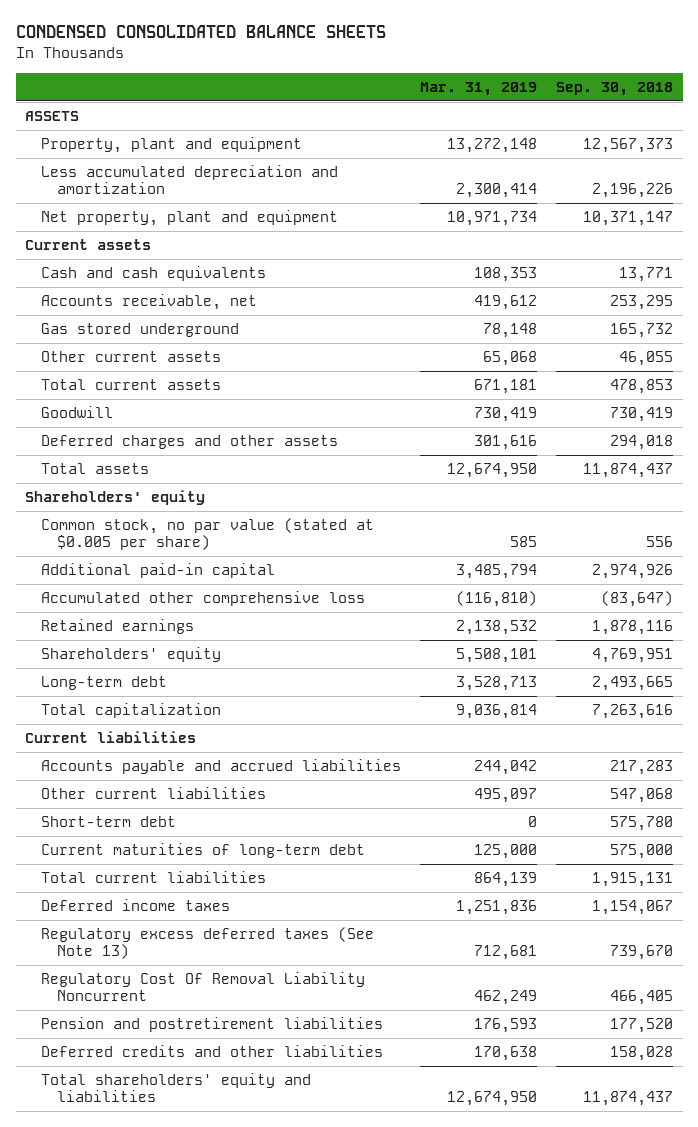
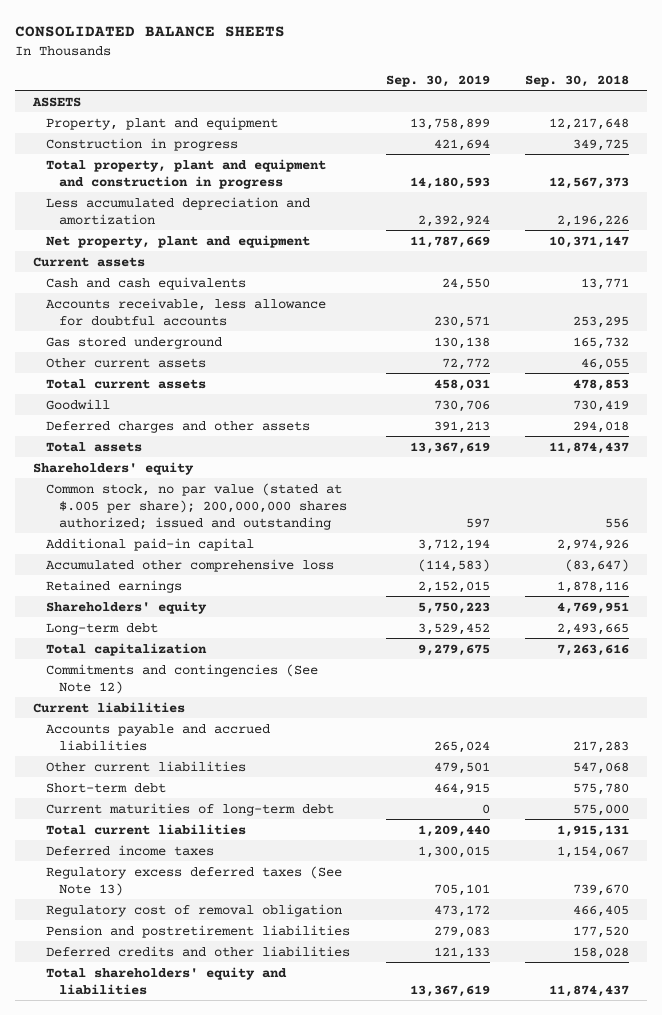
- CONDENSED CONSOLIDATED BALANCE SHEETS
+ CONSOLIDATED BALANCE SHEETS
- | Mar. 31, 2019 | Sep. 30, 2018
+ | Sep. 30, 2019 | Sep. 30, 2018
- Property, plant and equipment | 13,272,148 | 12,567,373
+ Property, plant and equipment | 13,758,899 | 12,217,648
+ Construction in progress | 421,694 | 349,725
+ Total property, plant and equipment and construction in progress | 14,180,593 | 12,567,373
- Accounts receivable, net | 419,612 | 253,295
+ Accounts receivable, less allowance for doubtful accounts | 230,571 | 253,295
- Common stock, no par value (stated at $0.005 per share) | 585 | 556
+ Common stock, no par value (stated at $.005 per share); 200,000,000 shares authorized; issued and outstanding | 597 | 556
+ Commitments and contingencies (See Note 12)
- Regulatory Cost Of Removal Liability Noncurrent | 462,249 | 466,405
+ Regulatory cost of removal obligation | 473,172 | 466,405

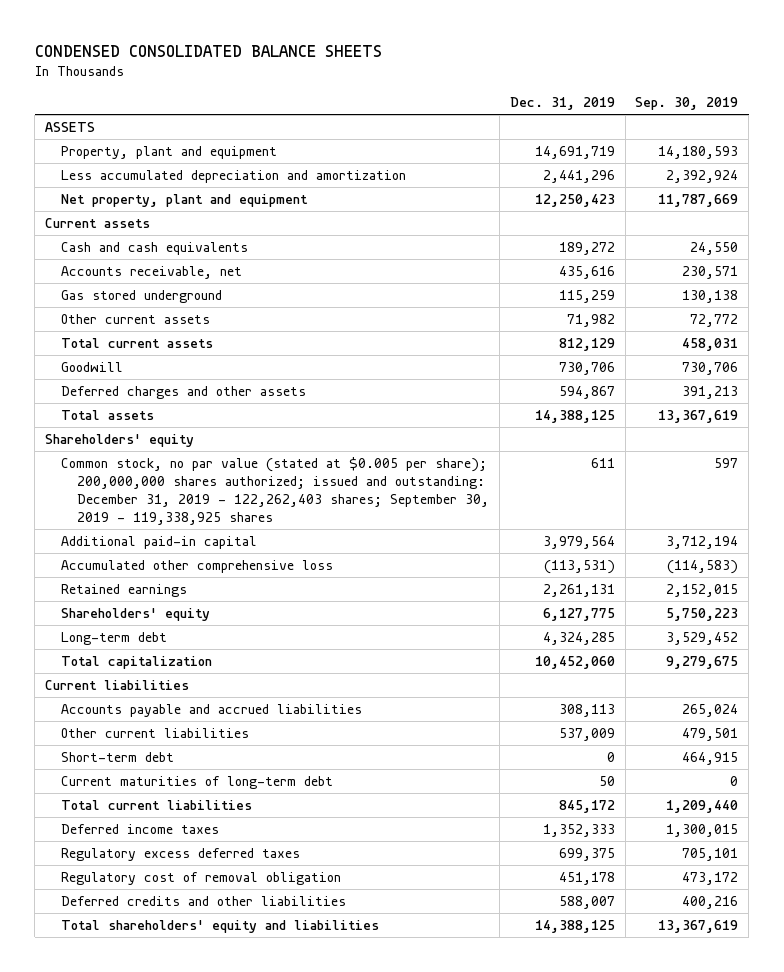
- CONSOLIDATED BALANCE SHEETS
+ CONDENSED CONSOLIDATED BALANCE SHEETS
- | Sep. 30, 2019 | Sep. 30, 2018
+ | Dec. 31, 2019 | Sep. 30, 2019
- Property, plant and equipment | 13,758,899 | 12,217,648
- Construction in progress | 421,694 | 349,725
- Total property, plant and equipment and construction in progress | 14,180,593 | 12,567,373
+ Property, plant and equipment | 14,691,719 | 14,180,593
- Accounts receivable, less allowance for doubtful accounts | 230,571 | 253,295
+ Accounts receivable, net | 435,616 | 230,571
- Common stock, no par value (stated at $.005 per share); 200,000,000 shares authorized; issued and outstanding | 597 | 556
+ Common stock, no par value (stated at $0.005 per share); 200,000,000 shares authorized; issued and outstanding: December 31, 2019 - 122,262,403 shares; September 30, 2019 - 119,338,925 shares | 611 | 597
- Commitments and contingencies (See Note 12)
- Regulatory excess deferred taxes (See Note 13) | 705,101 | 739,670
+ Regulatory excess deferred taxes | 699,375 | 705,101
- Pension and postretirement liabilities | 279,083 | 177,520
- Deferred credits and other liabilities | 121,133 | 158,028
+ Deferred credits and other liabilities | 588,007 | 400,216

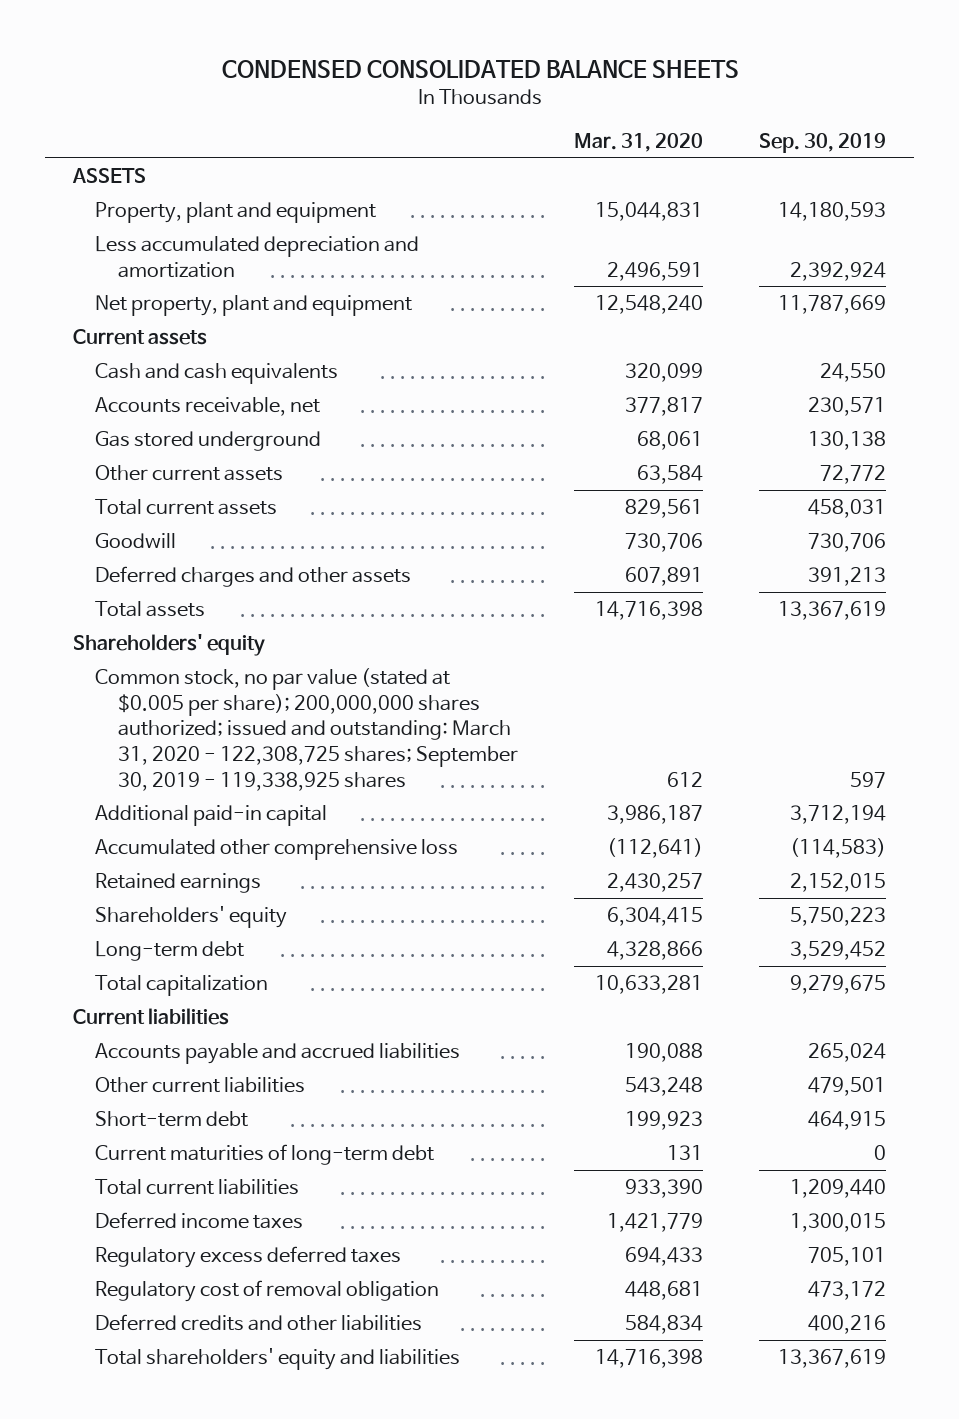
- | Dec. 31, 2019 | Sep. 30, 2019
+ | Mar. 31, 2020 | Sep. 30, 2019
- Common stock, no par value (stated at $0.005 per share); 200,000,000 shares authorized; issued and outstanding: December 31, 2019 - 122,262,403 shares; September 30, 2019 - 119,338,925 shares | 611 | 597
+ Common stock, no par value (stated at $0.005 per share); 200,000,000 shares authorized; issued and outstanding: March 31, 2020 - 122,308,725 shares; September 30, 2019 - 119,338,925 shares | 612 | 597

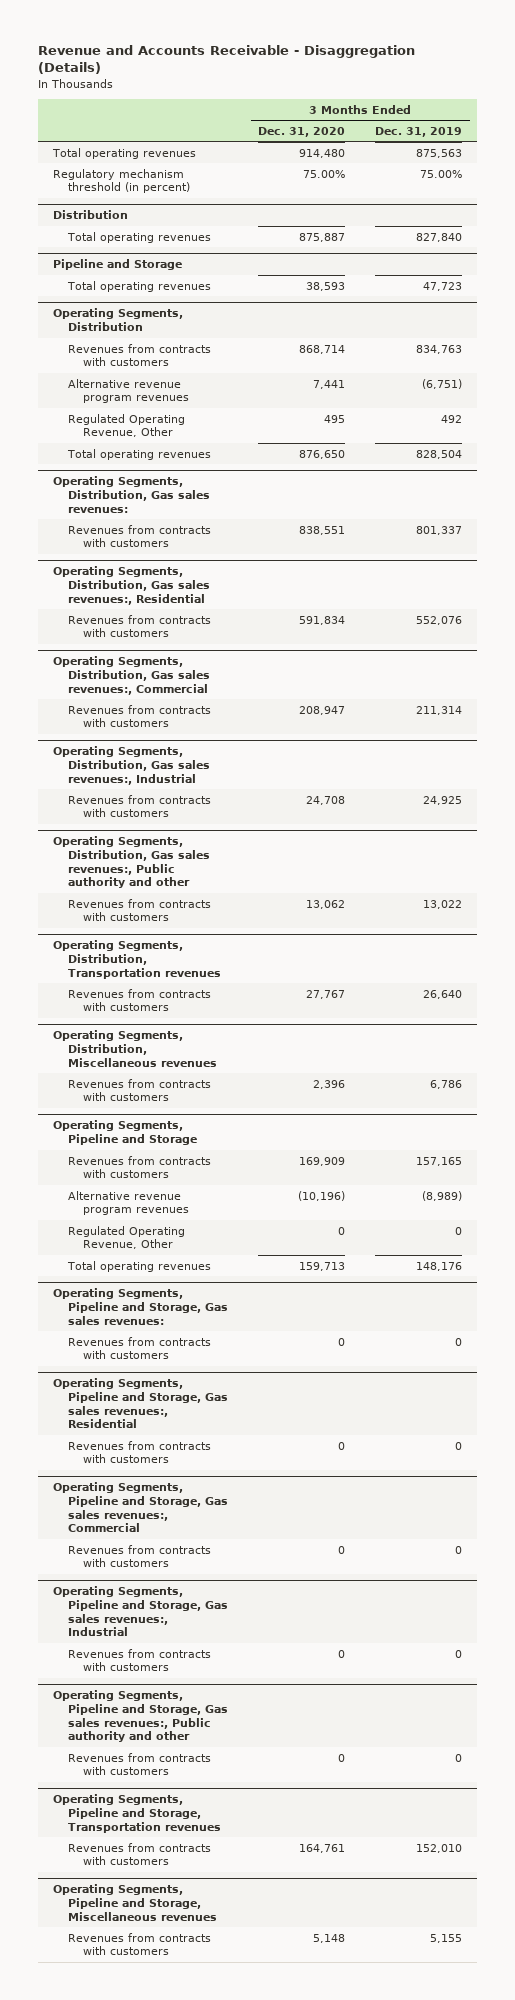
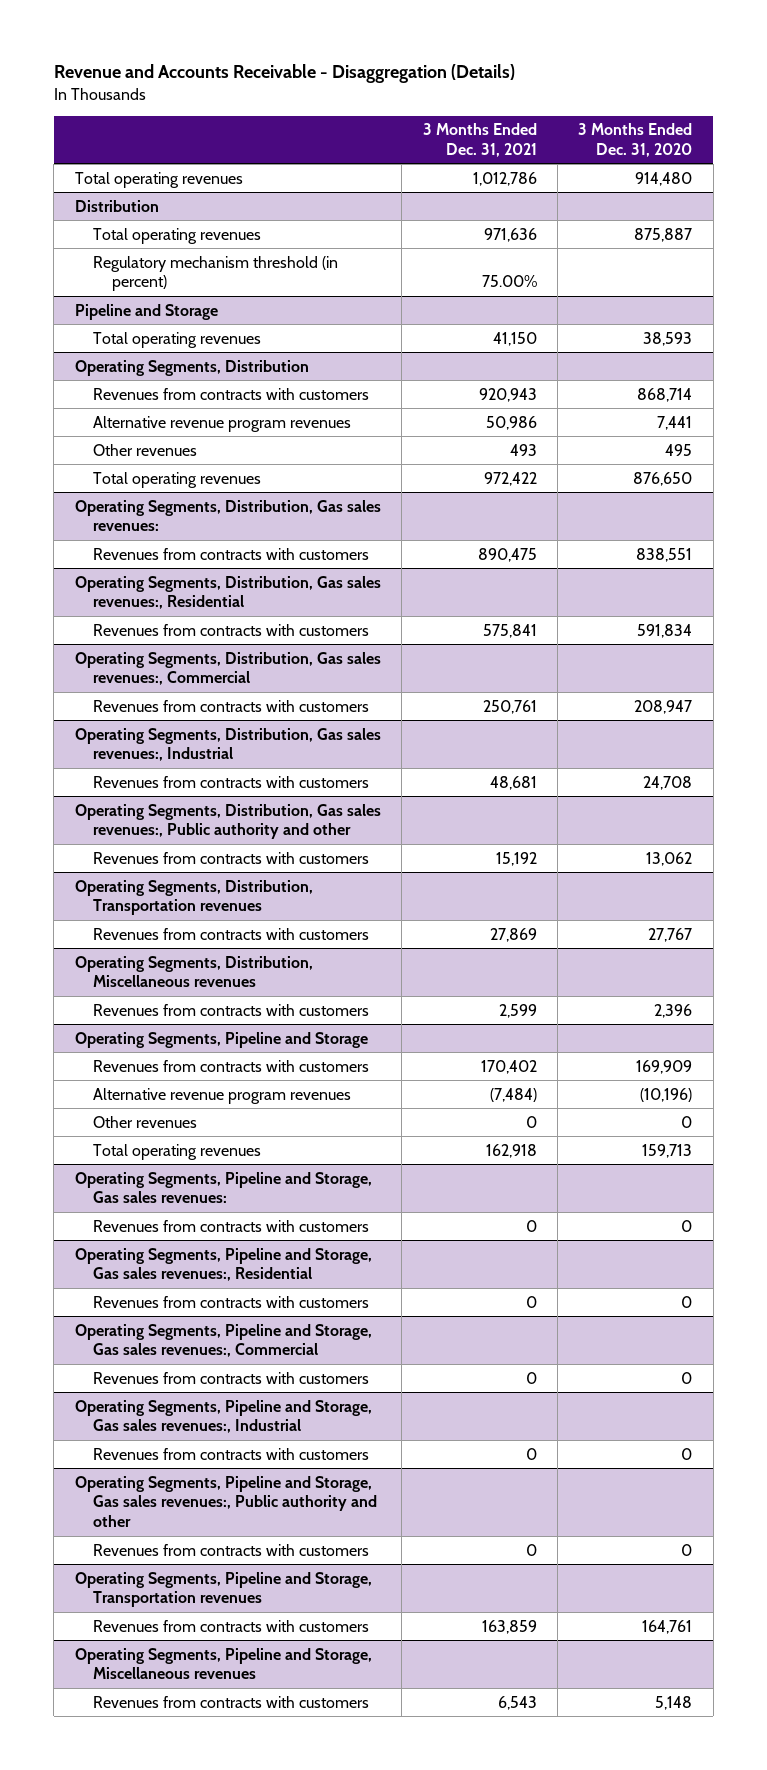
- | 3 Months Ended Dec. 31, 2020 | 3 Months Ended Dec. 31, 2019
+ | 3 Months Ended Dec. 31, 2021 | 3 Months Ended Dec. 31, 2020
- Regulatory mechanism threshold (in percent) | 75.00% | 75.00%
@ Distribution
+ Regulatory mechanism threshold (in percent) | 75.00% |
@ Operating Segments, Distribution
- Regulated Operating Revenue, Other | 495 | 492
+ Other revenues | 493 | 495
@ Operating Segments, Pipeline and Storage
- Regulated Operating Revenue, Other | 0 | 0
+ Other revenues | 0 | 0

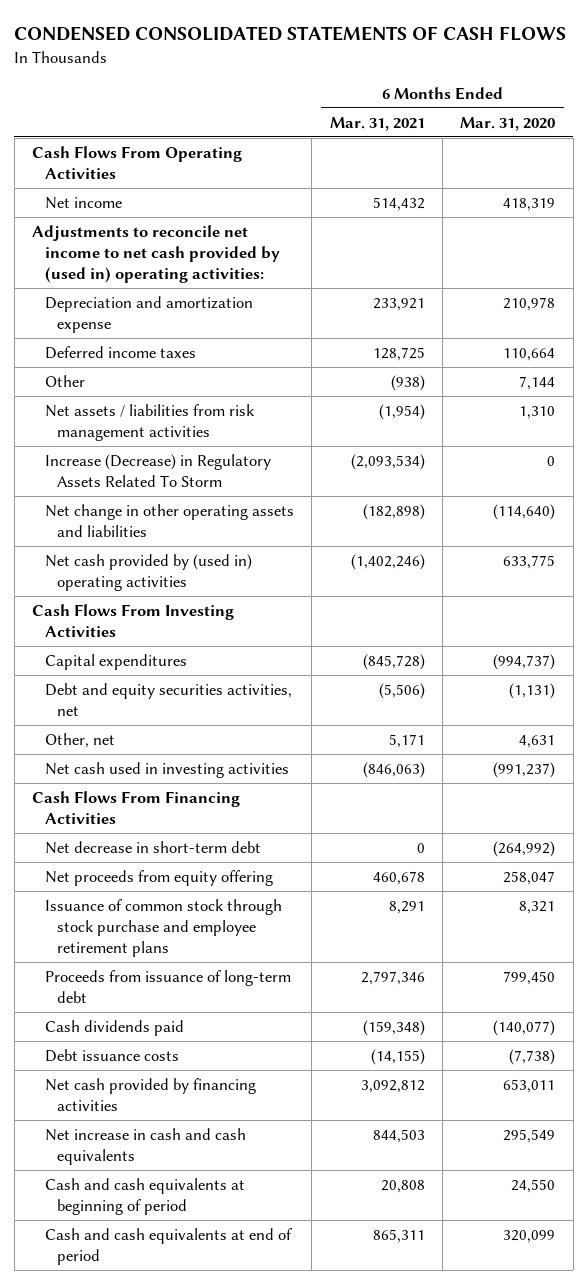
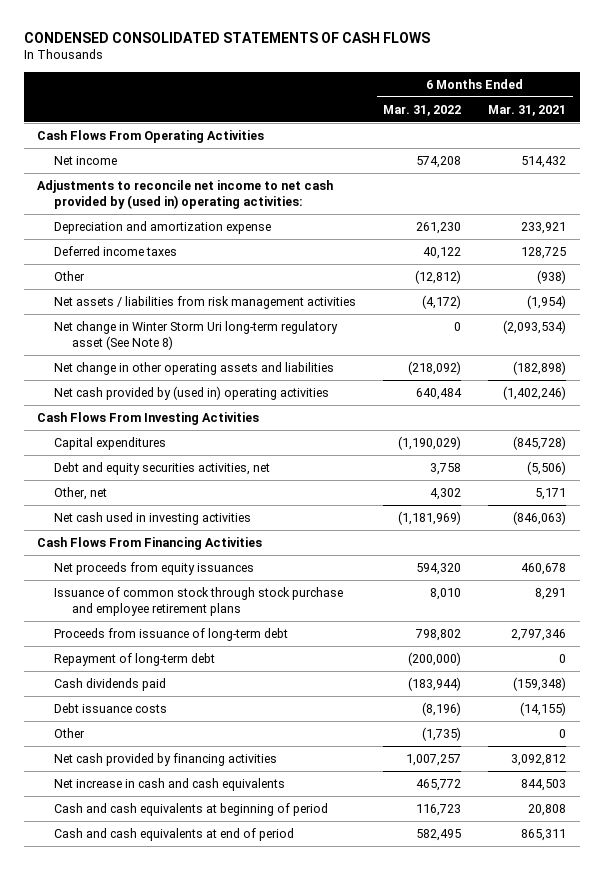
- | 6 Months Ended Mar. 31, 2021 | 6 Months Ended Mar. 31, 2020
+ | 6 Months Ended Mar. 31, 2022 | 6 Months Ended Mar. 31, 2021
- Increase (Decrease) in Regulatory Assets Related To Storm | (2,093,534) | 0
+ Net change in Winter Storm Uri long-term regulatory asset (See Note 8) | 0 | (2,093,534)
- Net decrease in short-term debt | 0 | (264,992)
- Net proceeds from equity offering | 460,678 | 258,047
+ Net proceeds from equity issuances | 594,320 | 460,678
+ Repayment of long-term debt | (200,000) | 0
+ Other | (1,735) | 0

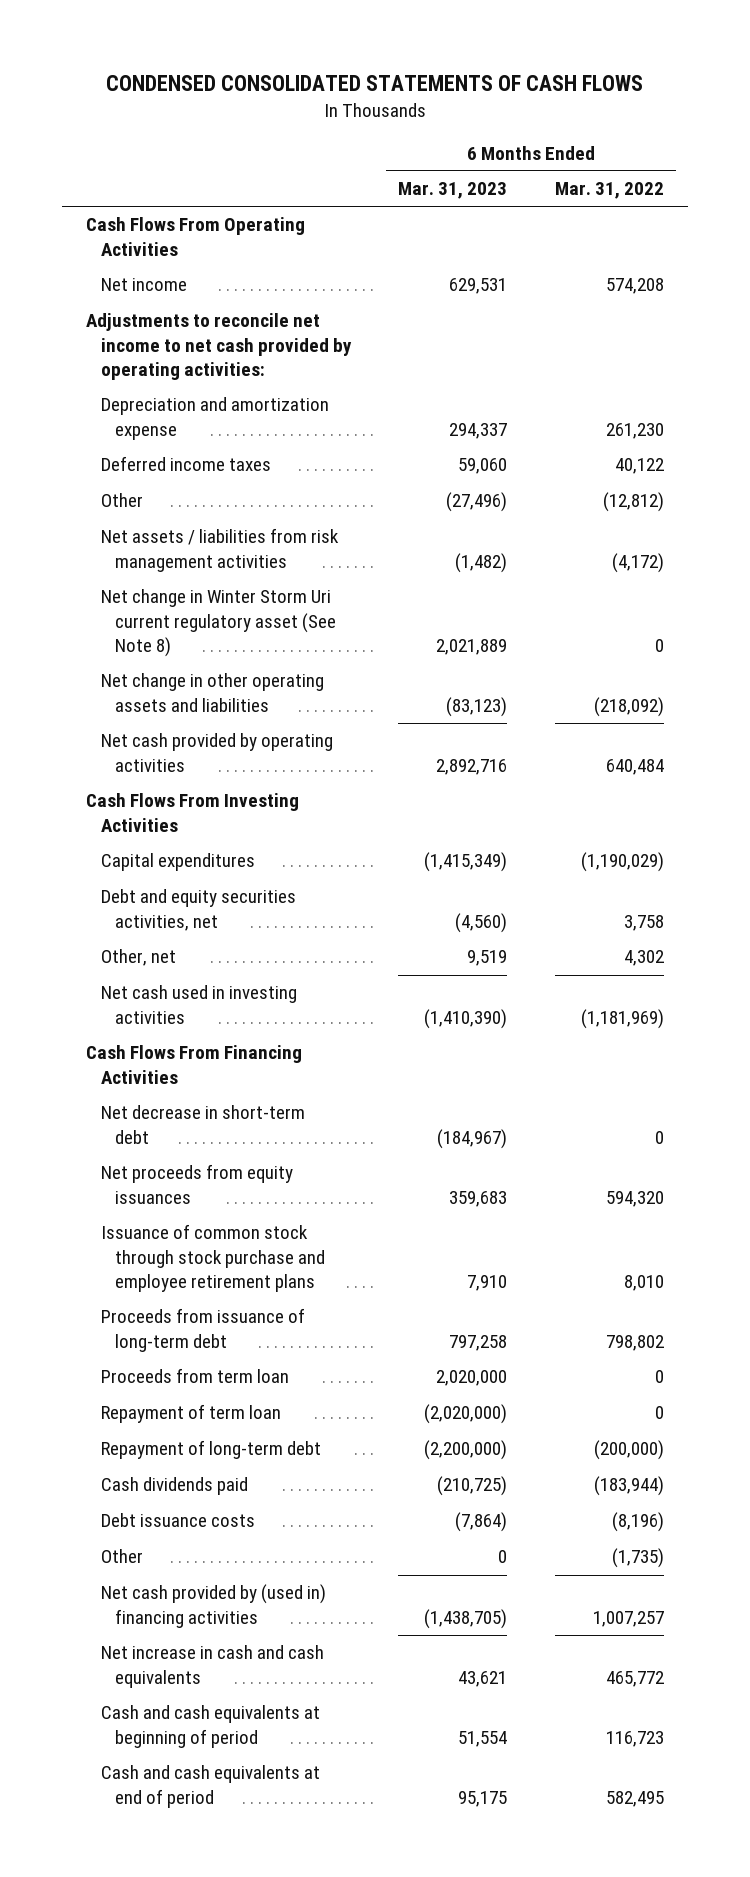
- | 6 Months Ended Mar. 31, 2022 | 6 Months Ended Mar. 31, 2021
+ | 6 Months Ended Mar. 31, 2023 | 6 Months Ended Mar. 31, 2022
- Adjustments to reconcile net income to net cash provided by (used in) operating activities:
+ Adjustments to reconcile net income to net cash provided by operating activities:
- Net change in Winter Storm Uri long-term regulatory asset (See Note 8) | 0 | (2,093,534)
+ Net change in Winter Storm Uri current regulatory asset (See Note 8) | 2,021,889 | 0
- Net cash provided by (used in) operating activities | 640,484 | (1,402,246)
+ Net cash provided by operating activities | 2,892,716 | 640,484
+ Net decrease in short-term debt | (184,967) | 0
+ Proceeds from term loan | 2,020,000 | 0
+ Repayment of term loan | (2,020,000) | 0
- Net cash provided by financing activities | 1,007,257 | 3,092,812
+ Net cash provided by (used in) financing activities | (1,438,705) | 1,007,257

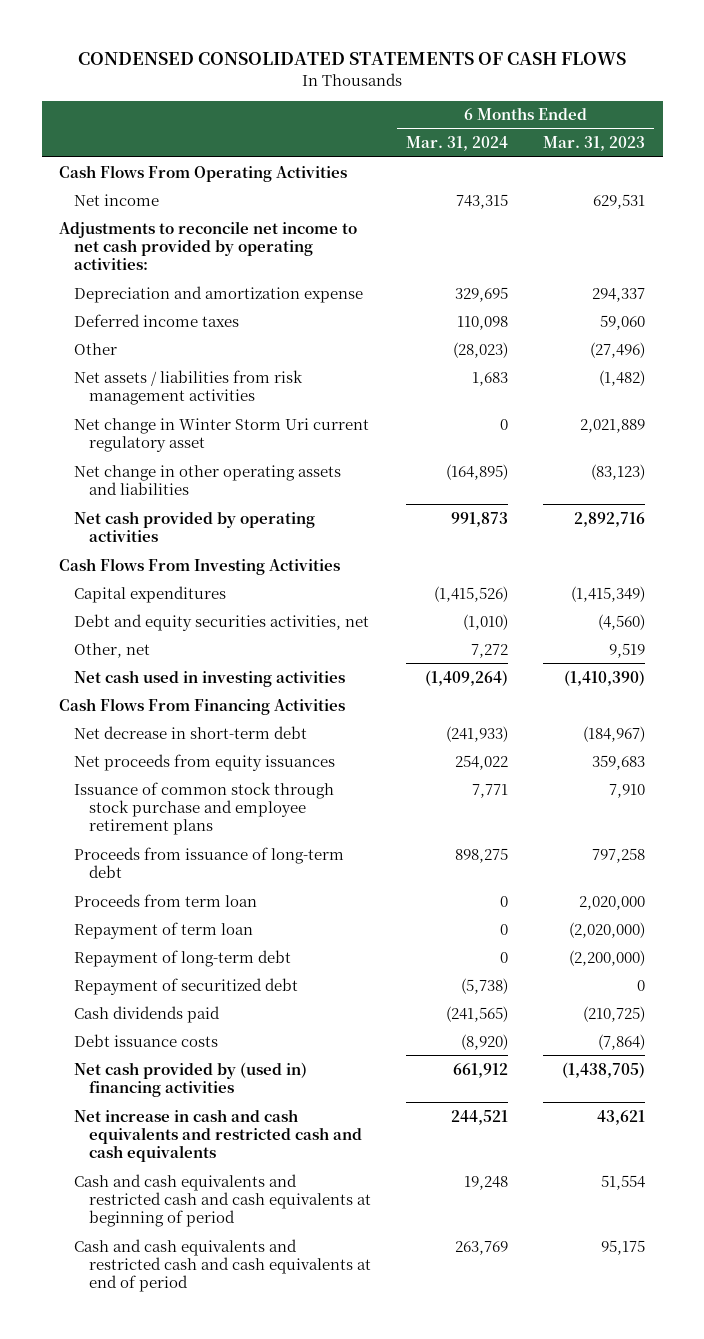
- | 6 Months Ended Mar. 31, 2023 | 6 Months Ended Mar. 31, 2022
+ | 6 Months Ended Mar. 31, 2024 | 6 Months Ended Mar. 31, 2023
- Net change in Winter Storm Uri current regulatory asset (See Note 8) | 2,021,889 | 0
+ Net change in Winter Storm Uri current regulatory asset | 0 | 2,021,889
+ Repayment of securitized debt | (5,738) | 0
- Other | 0 | (1,735)
- Net increase in cash and cash equivalents | 43,621 | 465,772
- Cash and cash equivalents at beginning of period | 51,554 | 116,723
- Cash and cash equivalents at end of period | 95,175 | 582,495
+ Net increase in cash and cash equivalents and restricted cash and cash equivalents | 244,521 | 43,621
+ Cash and cash equivalents and restricted cash and cash equivalents at beginning of period | 19,248 | 51,554
+ Cash and cash equivalents and restricted cash and cash equivalents at end of period | 263,769 | 95,175

